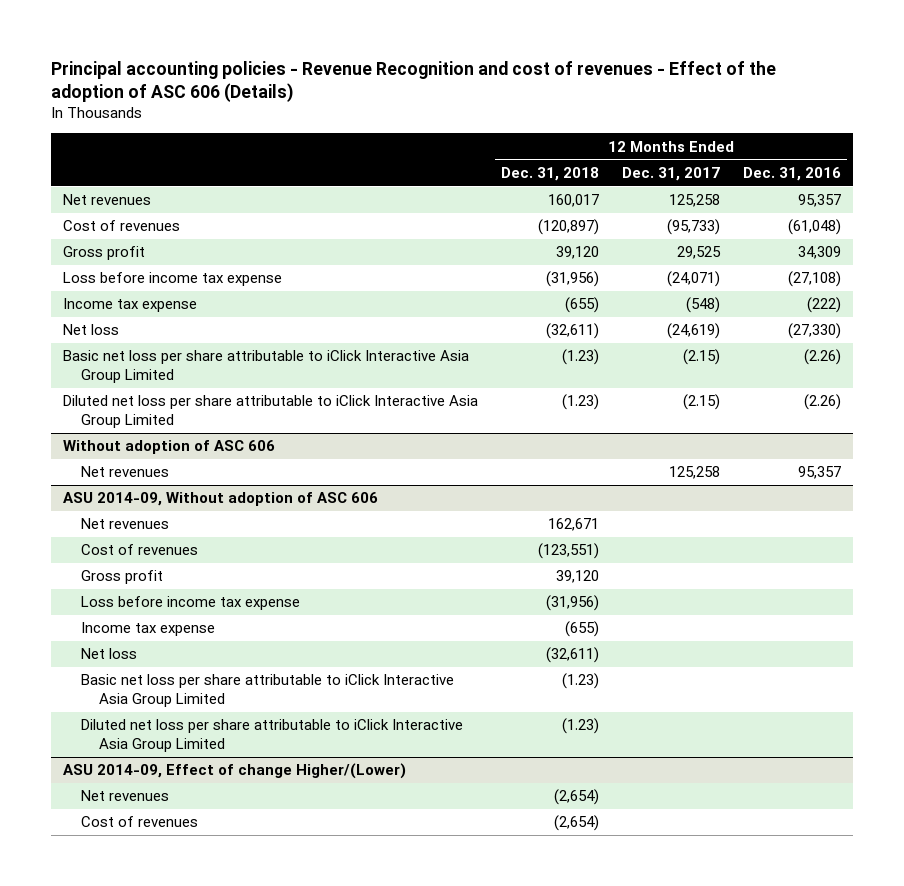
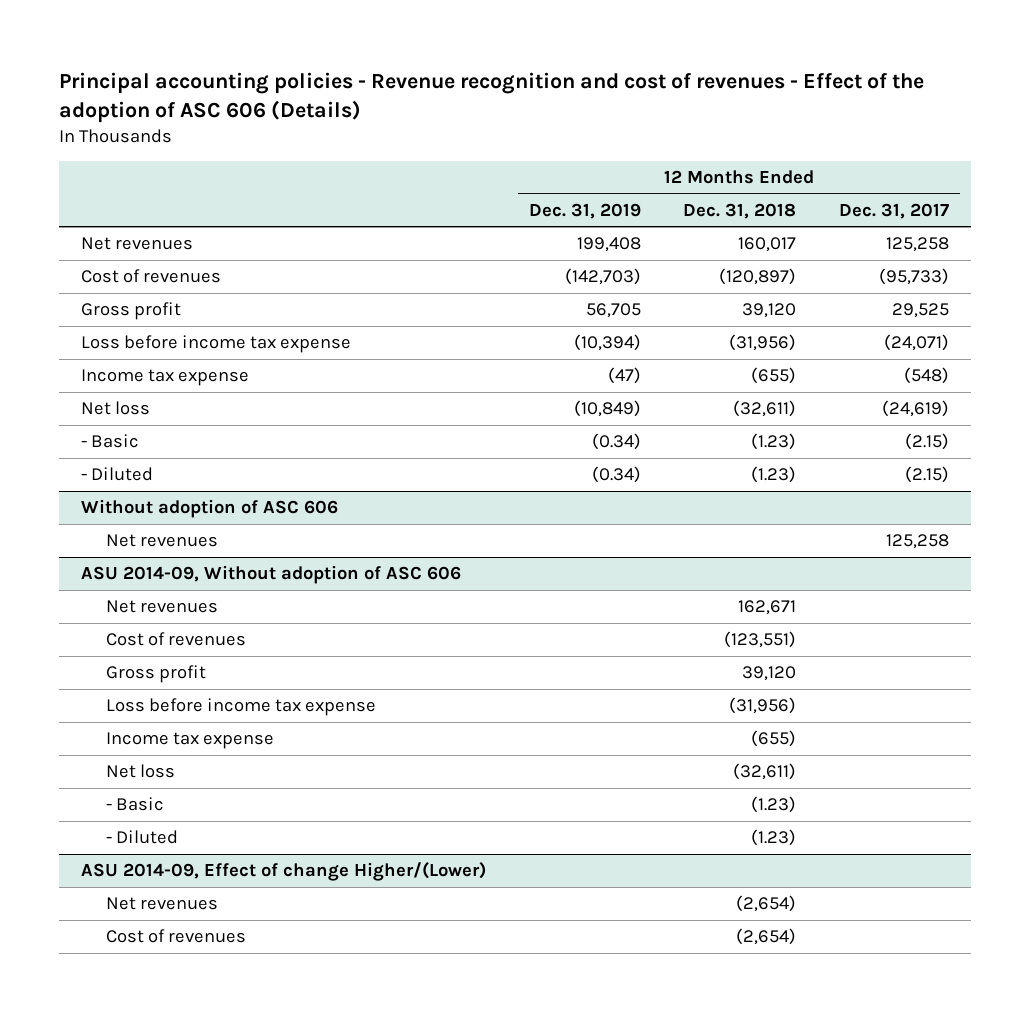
- Principal accounting policies - Revenue Recognition and cost of revenues - Effect of the adoption of ASC 606 (Details)
+ Principal accounting policies - Revenue recognition and cost of revenues - Effect of the adoption of ASC 606 (Details)
- | 12 Months Ended Dec. 31, 2018 | 12 Months Ended Dec. 31, 2017 | 12 Months Ended Dec. 31, 2016
+ | 12 Months Ended Dec. 31, 2019 | 12 Months Ended Dec. 31, 2018 | 12 Months Ended Dec. 31, 2017
- Basic net loss per share attributable to iClick Interactive Asia Group Limited | (1.23) | (2.15) | (2.26)
- Diluted net loss per share attributable to iClick Interactive Asia Group Limited | (1.23) | (2.15) | (2.26)
+ - Basic | (0.34) | (1.23) | (2.15)
+ - Diluted | (0.34) | (1.23) | (2.15)
@ ASU 2014-09, Without adoption of ASC 606
- Basic net loss per share attributable to iClick Interactive Asia Group Limited | (1.23) | |
- Diluted net loss per share attributable to iClick Interactive Asia Group Limited | (1.23) | |
+ - Basic | | (1.23) |
+ - Diluted | | (1.23) |

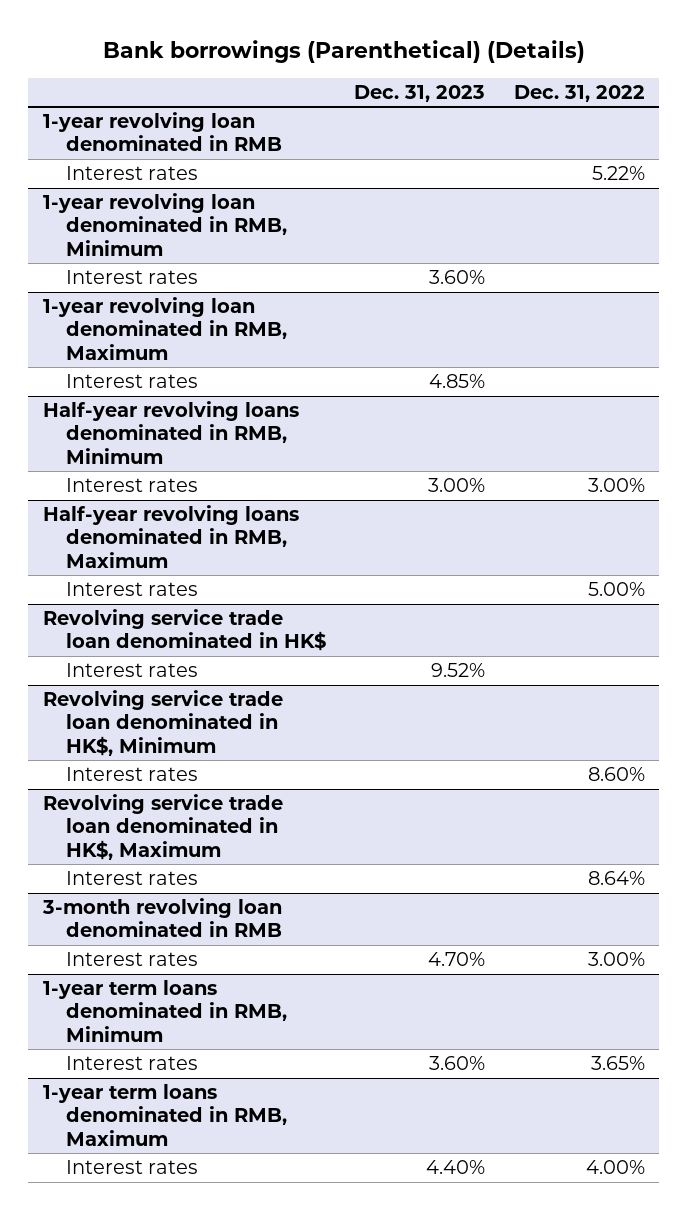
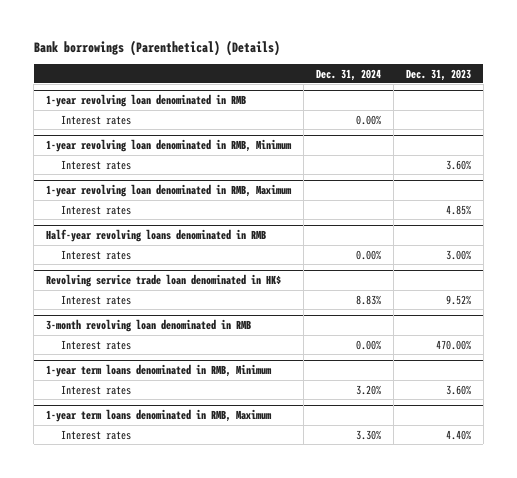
- | Dec. 31, 2023 | Dec. 31, 2022
+ | Dec. 31, 2024 | Dec. 31, 2023
- Half-year revolving loans denominated in RMB, Minimum
+ Half-year revolving loans denominated in RMB
- Half-year revolving loans denominated in RMB, Maximum
- Interest rates | | 5.00%
- Revolving service trade loan denominated in HK$, Minimum
- Interest rates | | 8.60%
- Revolving service trade loan denominated in HK$, Maximum
- Interest rates | | 8.64%
@ 3-month revolving loan denominated in RMB
- Interest rates | 4.70% | 3.00%
+ Interest rates | 0.00% | 470.00%

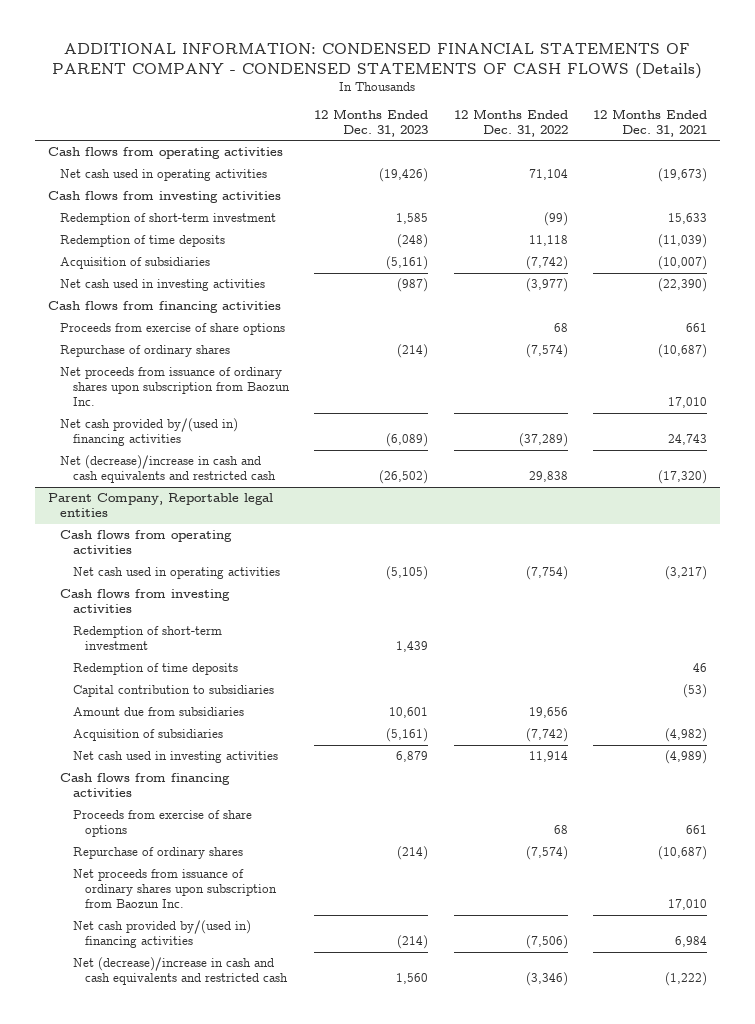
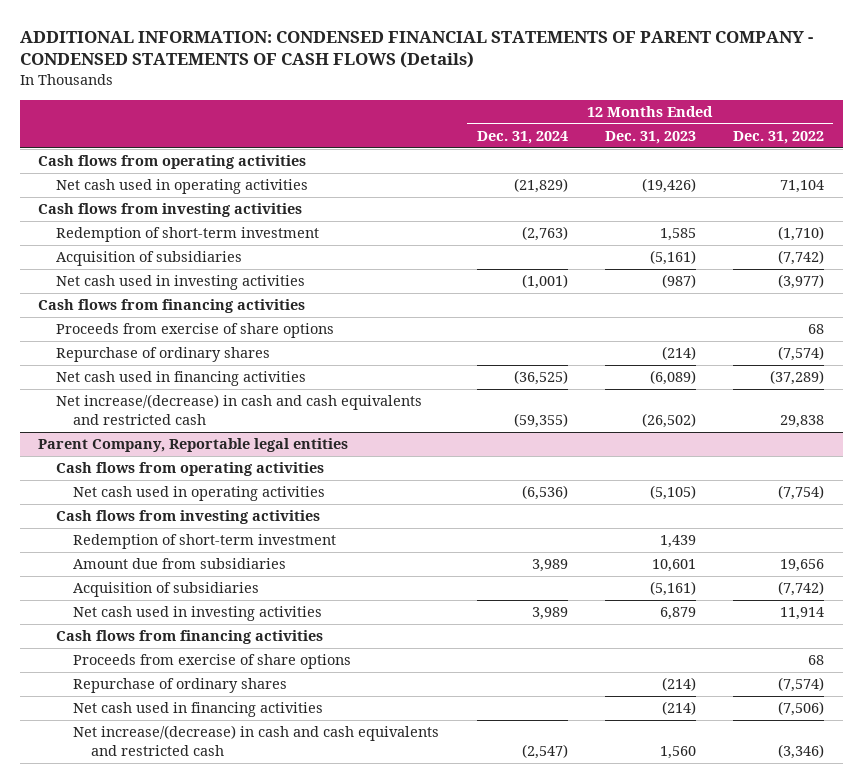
- | 12 Months Ended Dec. 31, 2023 | 12 Months Ended Dec. 31, 2022 | 12 Months Ended Dec. 31, 2021
+ | 12 Months Ended Dec. 31, 2024 | 12 Months Ended Dec. 31, 2023 | 12 Months Ended Dec. 31, 2022
- Redemption of short-term investment | 1,585 | (99) | 15,633
- Redemption of time deposits | (248) | 11,118 | (11,039)
+ Redemption of short-term investment | (2,763) | 1,585 | (1,710)
- Net proceeds from issuance of ordinary shares upon subscription from Baozun Inc. | | | 17,010
- Net cash provided by/(used in) financing activities | (6,089) | (37,289) | 24,743
- Net (decrease)/increase in cash and cash equivalents and restricted cash | (26,502) | 29,838 | (17,320)
+ Net cash used in financing activities | (36,525) | (6,089) | (37,289)
+ Net increase/(decrease) in cash and cash equivalents and restricted cash | (59,355) | (26,502) | 29,838
@ Parent Company, Reportable legal entities
- Redemption of time deposits | | | 46
- Capital contribution to subsidiaries | | | (53)
- Net proceeds from issuance of ordinary shares upon subscription from Baozun Inc. | | | 17,010
- Net cash provided by/(used in) financing activities | (214) | (7,506) | 6,984
- Net (decrease)/increase in cash and cash equivalents and restricted cash | 1,560 | (3,346) | (1,222)
+ Net cash used in financing activities | | (214) | (7,506)
+ Net increase/(decrease) in cash and cash equivalents and restricted cash | (2,547) | 1,560 | (3,346)

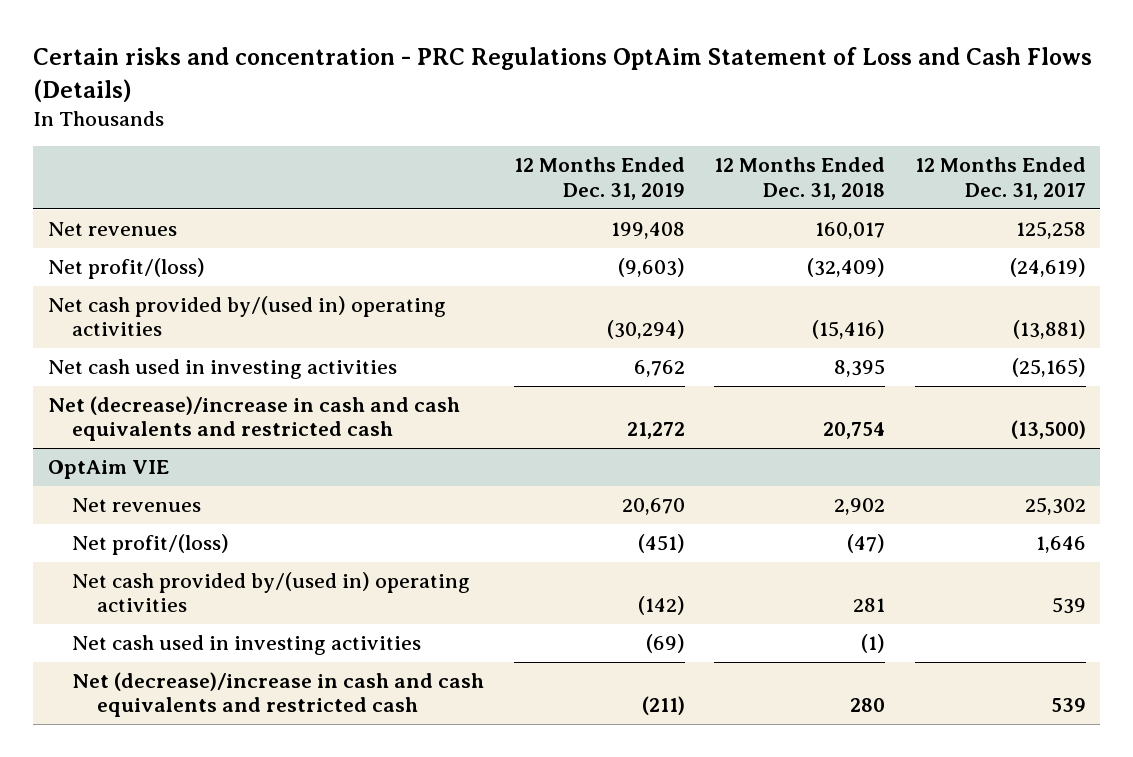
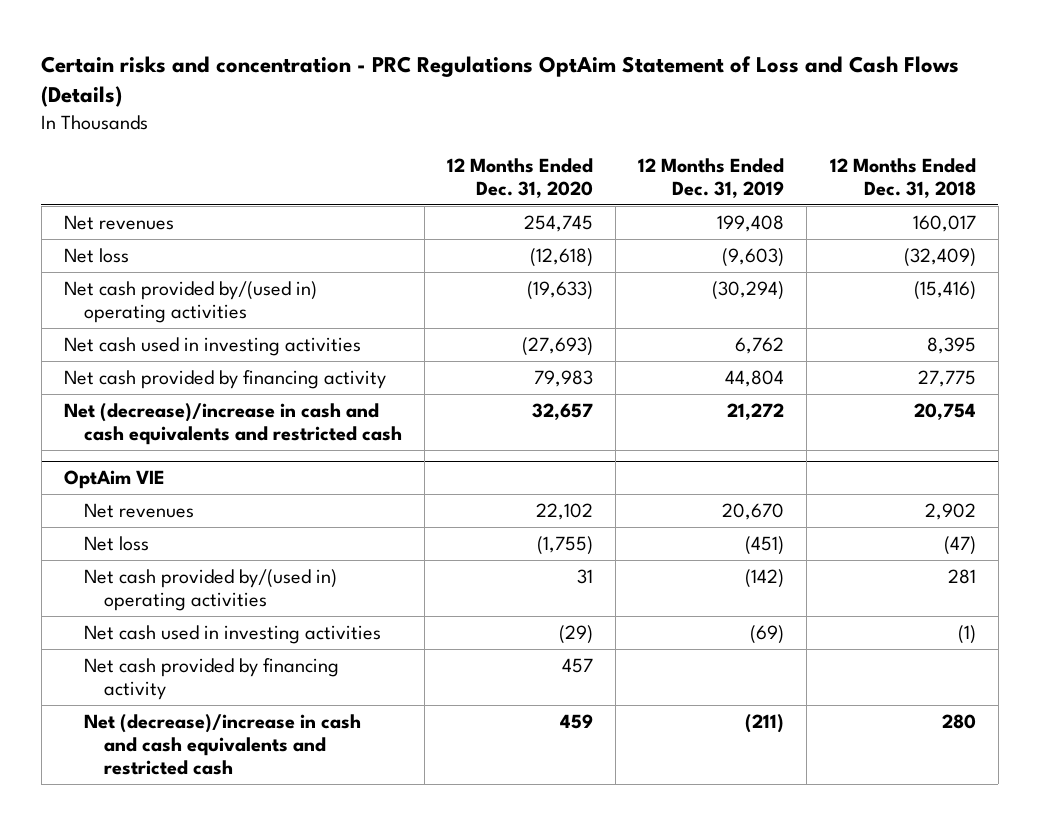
- | 12 Months Ended Dec. 31, 2019 | 12 Months Ended Dec. 31, 2018 | 12 Months Ended Dec. 31, 2017
+ | 12 Months Ended Dec. 31, 2020 | 12 Months Ended Dec. 31, 2019 | 12 Months Ended Dec. 31, 2018
- Net profit/(loss) | (9,603) | (32,409) | (24,619)
+ Net loss | (12,618) | (9,603) | (32,409)
+ Net cash provided by financing activity | 79,983 | 44,804 | 27,775
@ OptAim VIE
- Net profit/(loss) | (451) | (47) | 1,646
+ Net loss | (1,755) | (451) | (47)
+ Net cash provided by financing activity | 457 | |

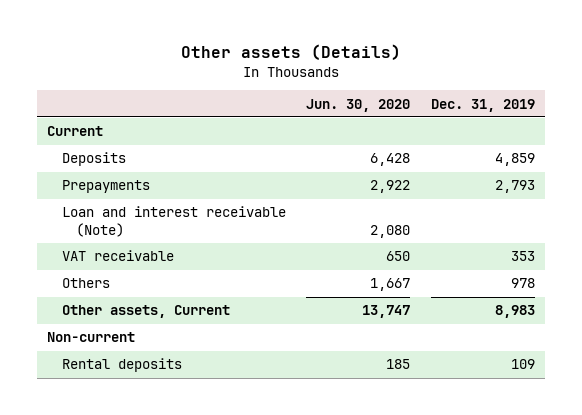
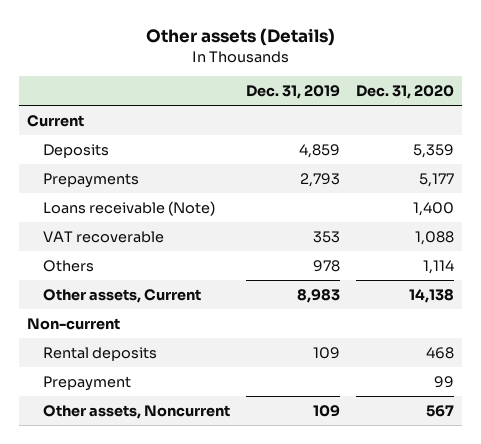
- | Jun. 30, 2020 | Dec. 31, 2019
+ | Dec. 31, 2019 | Dec. 31, 2020
- Loan and interest receivable (Note) | 2,080 |
- VAT receivable | 650 | 353
+ Loans receivable (Note) | | 1,400
+ VAT recoverable | 353 | 1,088
+ Prepayment | | 99
+ Other assets, Noncurrent | 109 | 567

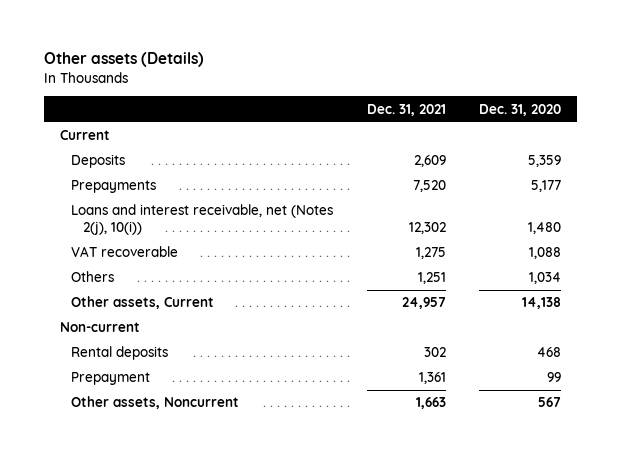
- | Dec. 31, 2019 | Dec. 31, 2020
+ | Dec. 31, 2021 | Dec. 31, 2020
- Loans receivable (Note) | | 1,400
+ Loans and interest receivable, net (Notes 2(j), 10(i)) | 12,302 | 1,480
- Others | 978 | 1,114
+ Others | 1,251 | 1,034

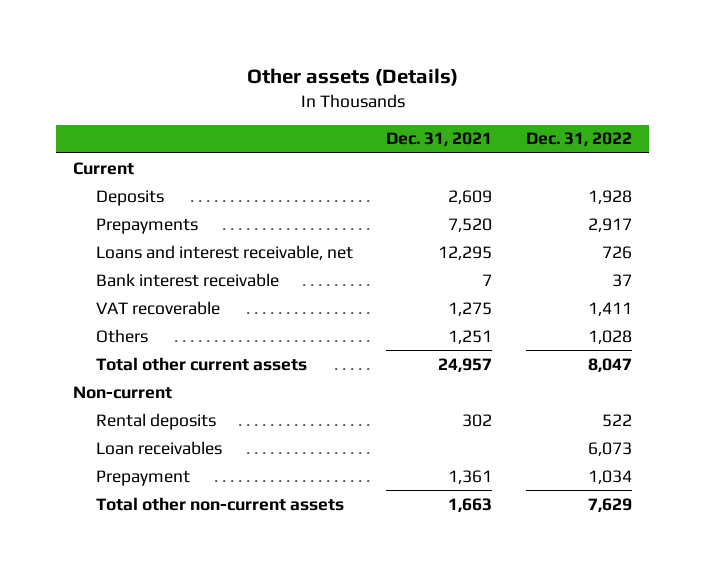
- | Dec. 31, 2021 | Dec. 31, 2020
+ | Dec. 31, 2021 | Dec. 31, 2022
- Loans and interest receivable, net (Notes 2(j), 10(i)) | 12,302 | 1,480
+ Loans and interest receivable, net | 12,295 | 726
+ Bank interest receivable | 7 | 37
- Other assets, Current | 24,957 | 14,138
+ Total other current assets | 24,957 | 8,047
+ Loan receivables | | 6,073
- Other assets, Noncurrent | 1,663 | 567
+ Total other non-current assets | 1,663 | 7,629

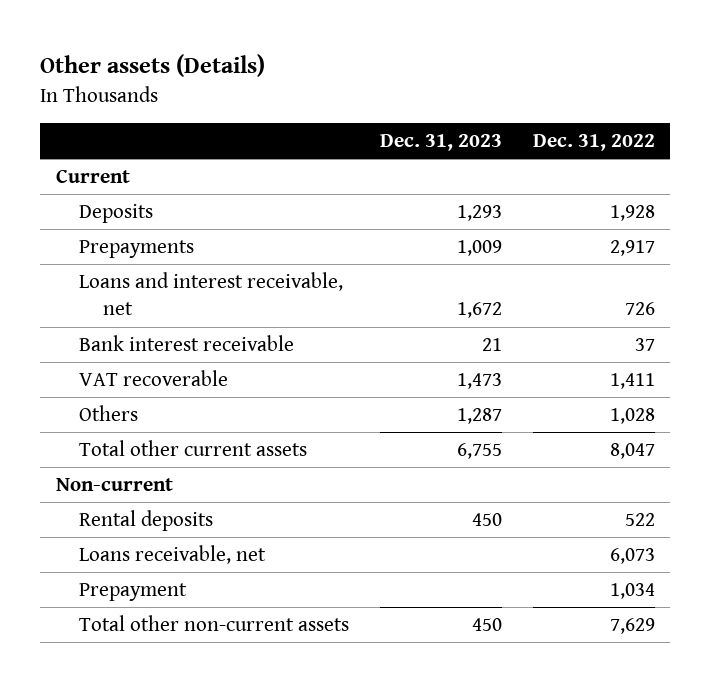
- | Dec. 31, 2021 | Dec. 31, 2022
+ | Dec. 31, 2023 | Dec. 31, 2022
- Loan receivables | | 6,073
+ Loans receivable, net | | 6,073

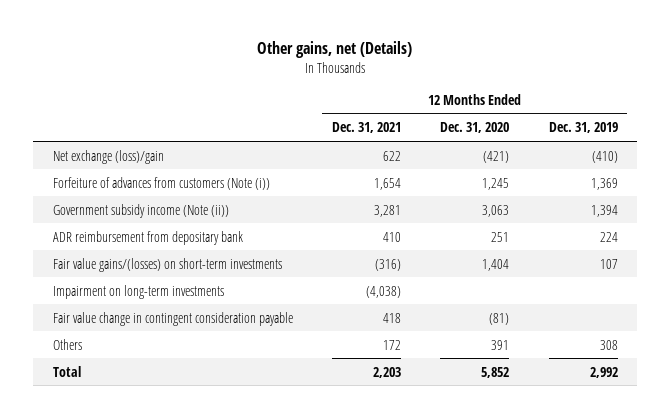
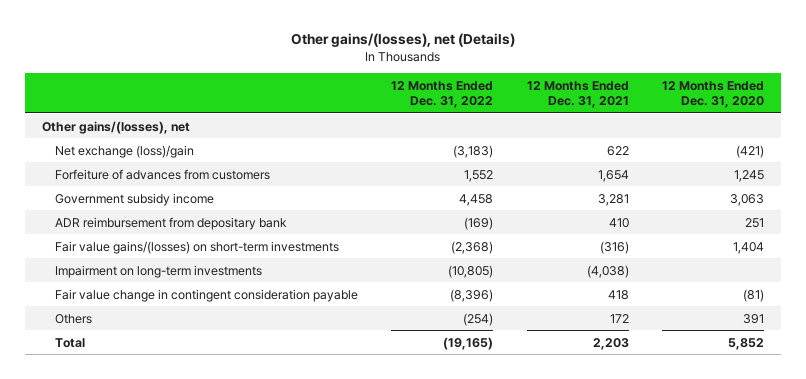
- Other gains, net (Details)
+ Other gains/(losses), net (Details)
- | 12 Months Ended Dec. 31, 2021 | 12 Months Ended Dec. 31, 2020 | 12 Months Ended Dec. 31, 2019
+ | 12 Months Ended Dec. 31, 2022 | 12 Months Ended Dec. 31, 2021 | 12 Months Ended Dec. 31, 2020
+ Other gains/(losses), net
- Forfeiture of advances from customers (Note (i)) | 1,654 | 1,245 | 1,369
- Government subsidy income (Note (ii)) | 3,281 | 3,063 | 1,394
+ Forfeiture of advances from customers | 1,552 | 1,654 | 1,245
+ Government subsidy income | 4,458 | 3,281 | 3,063

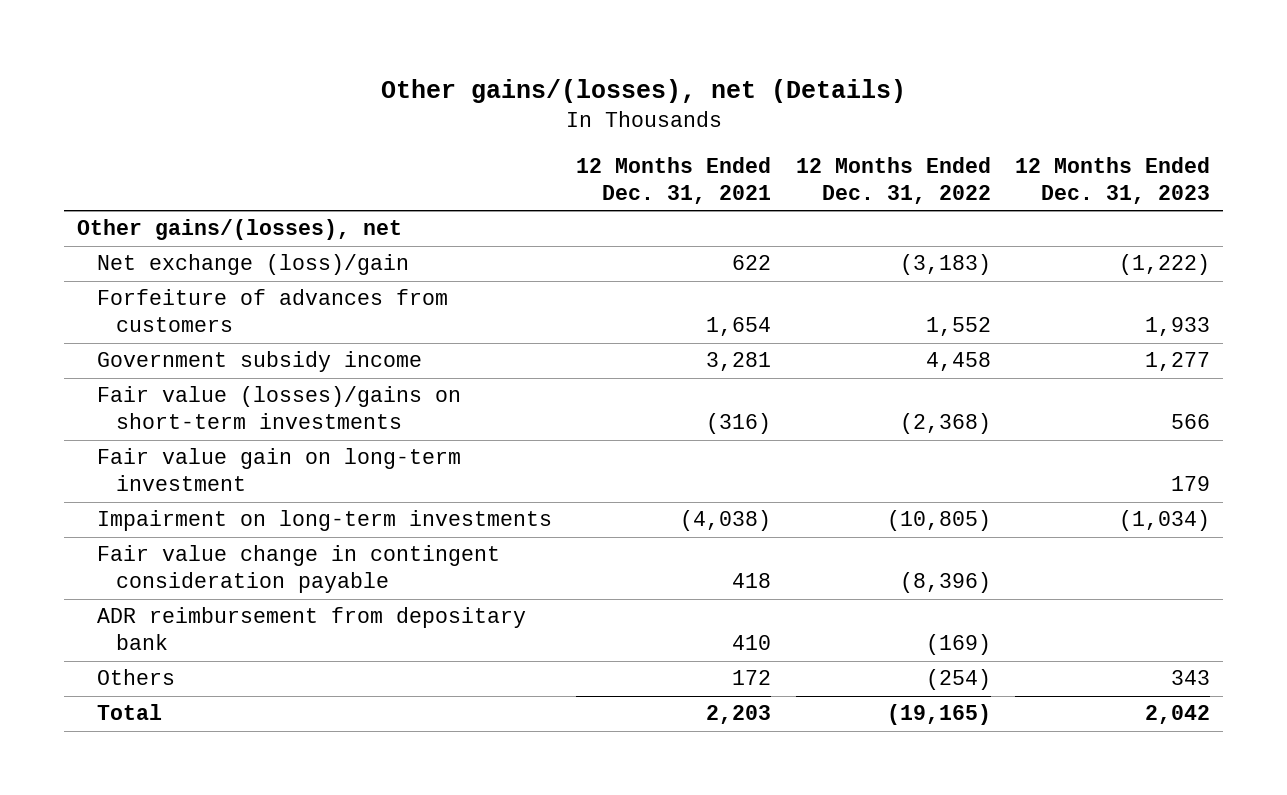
- | 12 Months Ended Dec. 31, 2022 | 12 Months Ended Dec. 31, 2021 | 12 Months Ended Dec. 31, 2020
+ | 12 Months Ended Dec. 31, 2021 | 12 Months Ended Dec. 31, 2022 | 12 Months Ended Dec. 31, 2023
- Fair value gains/(losses) on short-term investments | (2,368) | (316) | 1,404
+ Fair value (losses)/gains on short-term investments | (316) | (2,368) | 566
+ Fair value gain on long-term investment | | | 179
moved down: ADR reimbursement from depositary bank | 410 | (169) |

